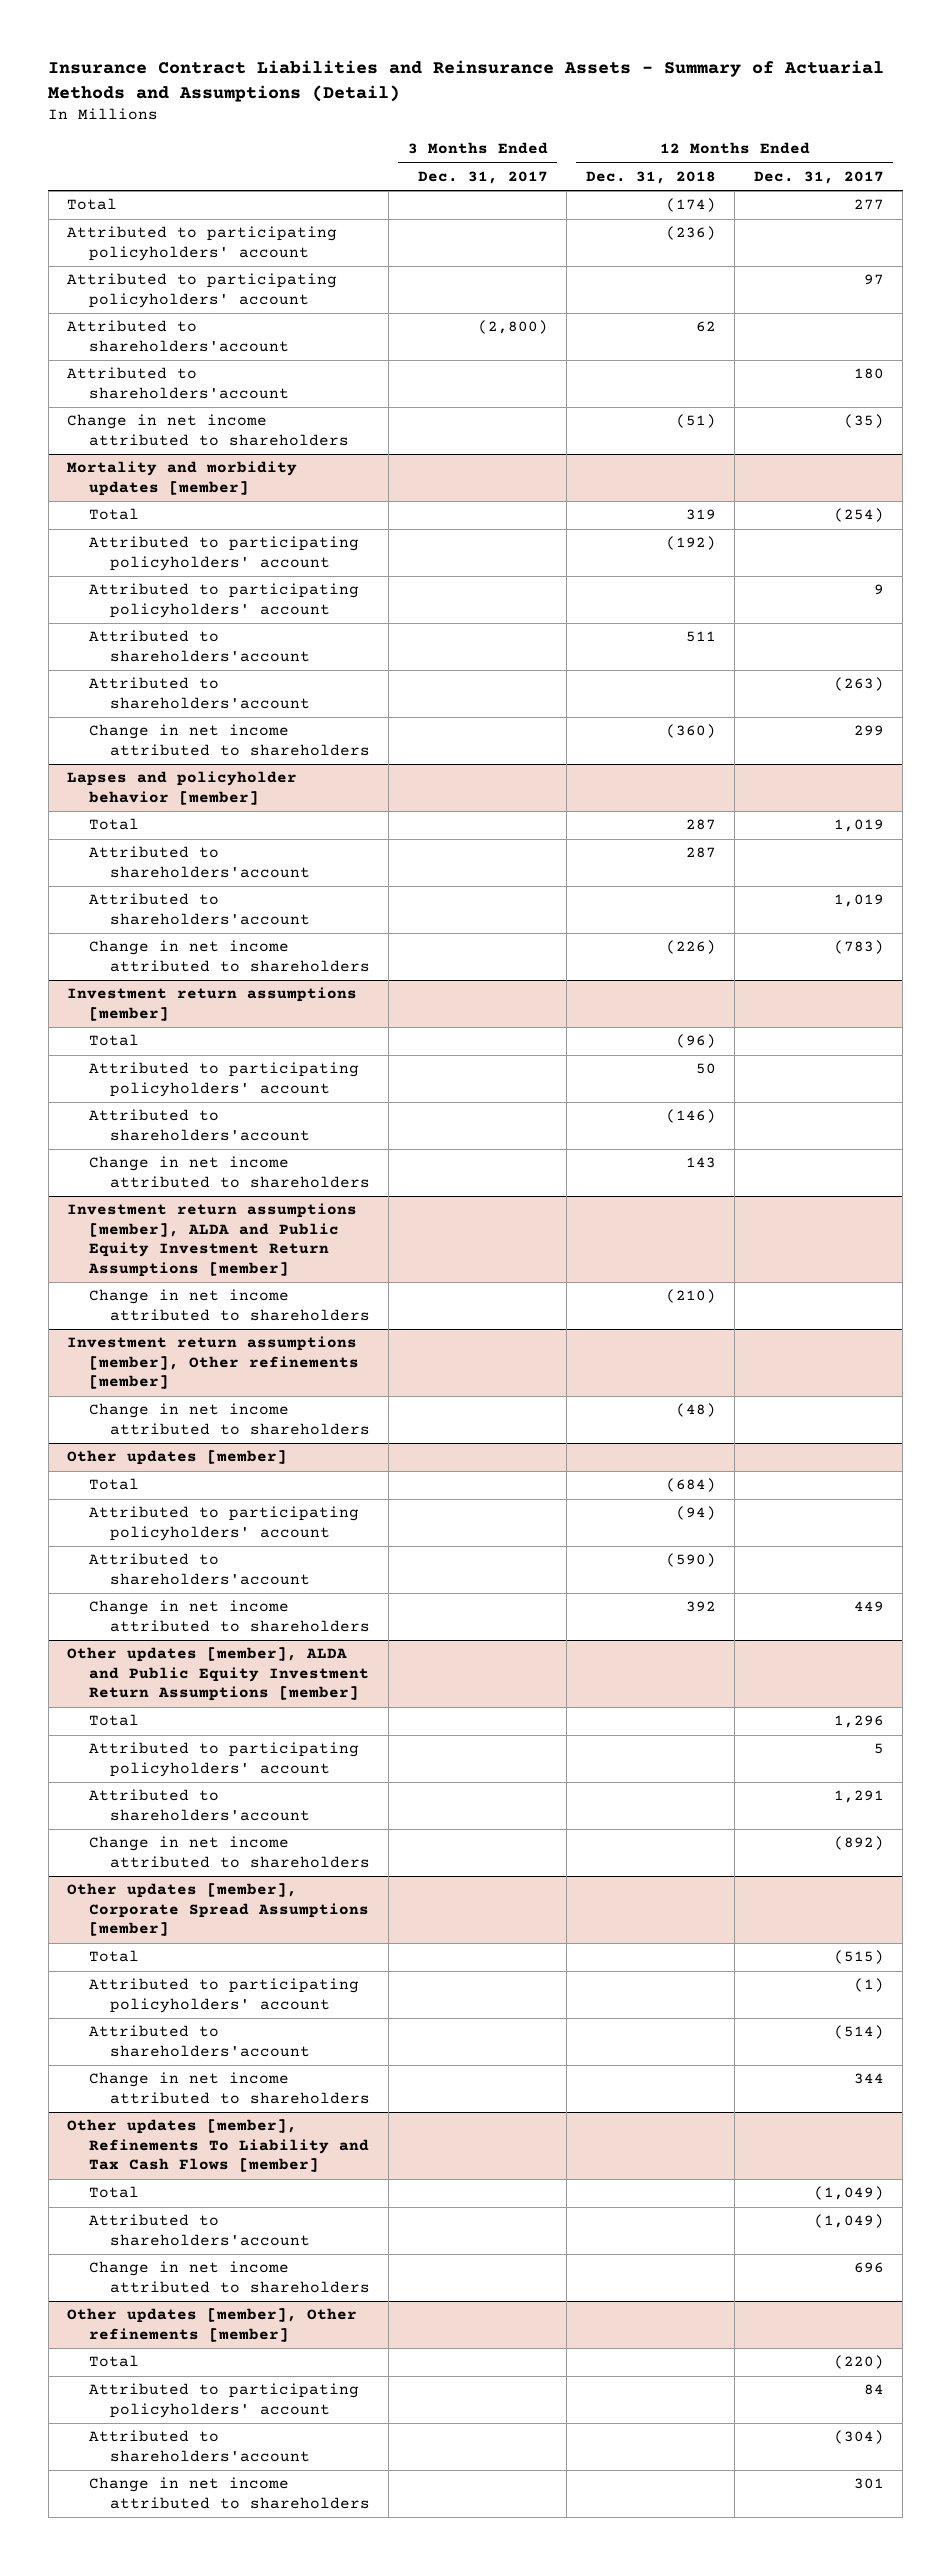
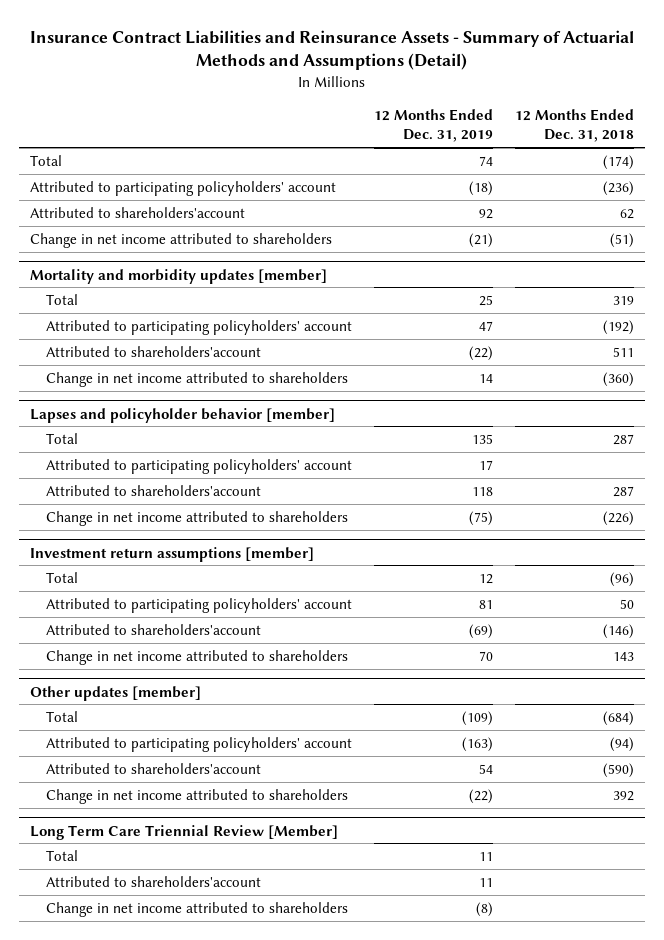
- | 3 Months Ended Dec. 31, 2017 | 12 Months Ended Dec. 31, 2018 | 12 Months Ended Dec. 31, 2017
+ | 12 Months Ended Dec. 31, 2019 | 12 Months Ended Dec. 31, 2018
- Attributed to participating policyholders' account | | | 97
- Attributed to shareholders'account | | | 180
@ Mortality and morbidity updates [member]
- Attributed to participating policyholders' account | | | 9
- Attributed to shareholders'account | | | (263)
@ Lapses and policyholder behavior [member]
+ Attributed to participating policyholders' account | 17 |
- Attributed to shareholders'account | | | 1,019
- Investment return assumptions [member], ALDA and Public Equity Investment Return Assumptions [member]
- Change in net income attributed to shareholders | | (210) |
- Investment return assumptions [member], Other refinements [member]
- Change in net income attributed to shareholders | | (48) |
- Other updates [member], ALDA and Public Equity Investment Return Assumptions [member]
- Total | | | 1,296
- Attributed to participating policyholders' account | | | 5
- Attributed to shareholders'account | | | 1,291
- Change in net income attributed to shareholders | | | (892)
- Other updates [member], Corporate Spread Assumptions [member]
- Total | | | (515)
- Attributed to participating policyholders' account | | | (1)
- Attributed to shareholders'account | | | (514)
- Change in net income attributed to shareholders | | | 344
- Other updates [member], Refinements To Liability and Tax Cash Flows [member]
- Total | | | (1,049)
- Attributed to shareholders'account | | | (1,049)
- Change in net income attributed to shareholders | | | 696
- Other updates [member], Other refinements [member]
- Total | | | (220)
- Attributed to participating policyholders' account | | | 84
- Attributed to shareholders'account | | | (304)
- Change in net income attributed to shareholders | | | 301
+ Long Term Care Triennial Review [Member]
+ Total | 11 |
+ Attributed to shareholders'account | 11 |
+ Change in net income attributed to shareholders | (8) |

